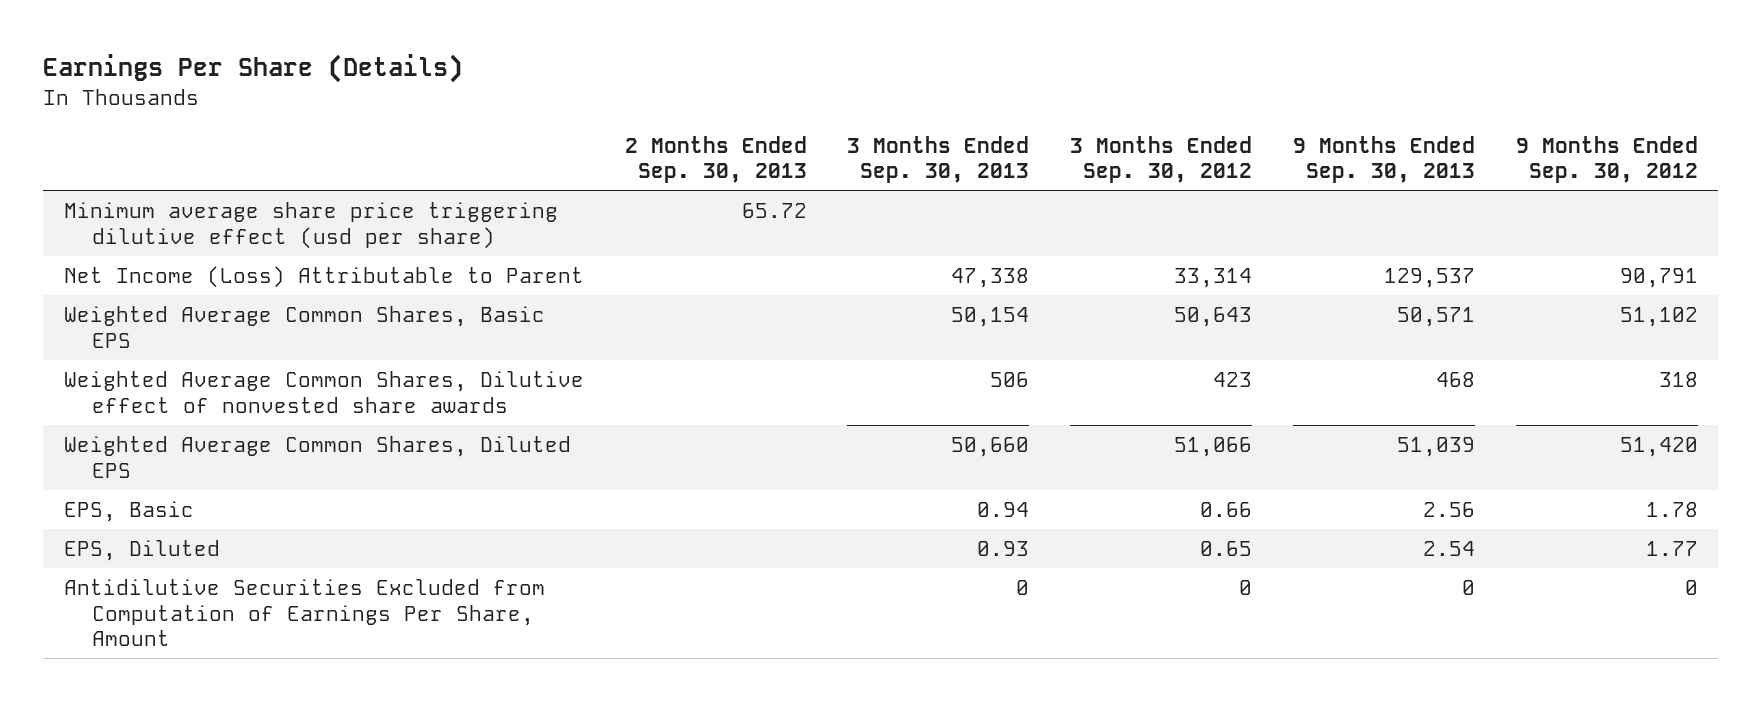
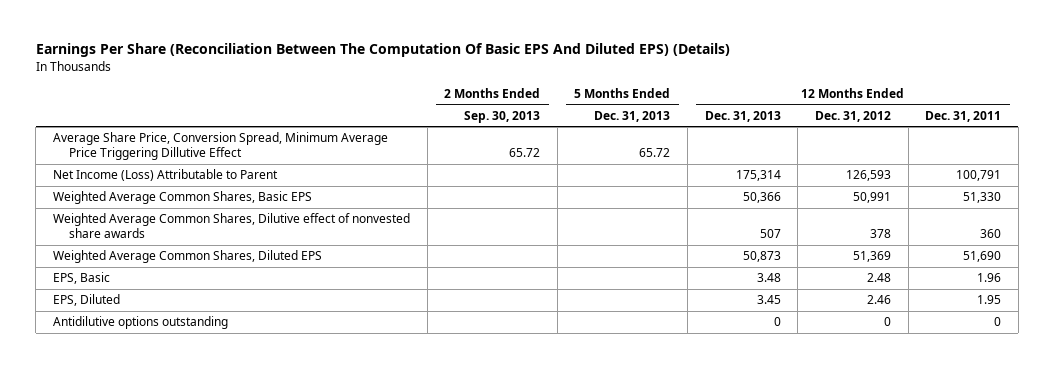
- Earnings Per Share (Details)
+ Earnings Per Share (Reconciliation Between The Computation Of Basic EPS And Diluted EPS) (Details)
- | 2 Months Ended Sep. 30, 2013 | 3 Months Ended Sep. 30, 2013 | 3 Months Ended Sep. 30, 2012 | 9 Months Ended Sep. 30, 2013 | 9 Months Ended Sep. 30, 2012
+ | 2 Months Ended Sep. 30, 2013 | 5 Months Ended Dec. 31, 2013 | 12 Months Ended Dec. 31, 2013 | 12 Months Ended Dec. 31, 2012 | 12 Months Ended Dec. 31, 2011
- Minimum average share price triggering dilutive effect (usd per share) | 65.72 | | | |
+ Average Share Price, Conversion Spread, Minimum Average Price Triggering Dillutive Effect | 65.72 | 65.72 | | |
- Antidilutive Securities Excluded from Computation of Earnings Per Share, Amount | | 0 | 0 | 0 | 0
+ Antidilutive options outstanding | | | 0 | 0 | 0

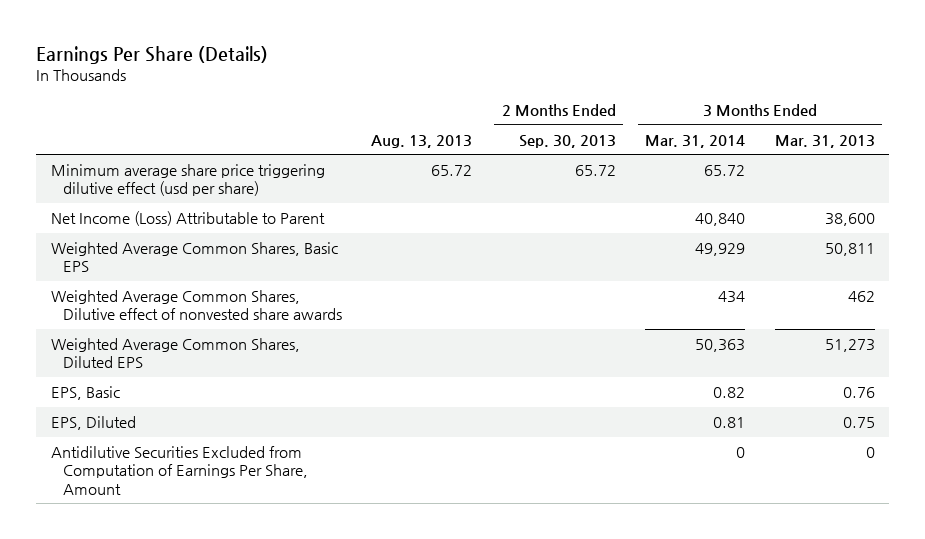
- Earnings Per Share (Reconciliation Between The Computation Of Basic EPS And Diluted EPS) (Details)
+ Earnings Per Share (Details)
- | 2 Months Ended Sep. 30, 2013 | 5 Months Ended Dec. 31, 2013 | 12 Months Ended Dec. 31, 2013 | 12 Months Ended Dec. 31, 2012 | 12 Months Ended Dec. 31, 2011
+ | Aug. 13, 2013 | 2 Months Ended Sep. 30, 2013 | 3 Months Ended Mar. 31, 2014 | 3 Months Ended Mar. 31, 2013
- Average Share Price, Conversion Spread, Minimum Average Price Triggering Dillutive Effect | 65.72 | 65.72 | | |
+ Minimum average share price triggering dilutive effect (usd per share) | 65.72 | 65.72 | 65.72 |
- Antidilutive options outstanding | | | 0 | 0 | 0
+ Antidilutive Securities Excluded from Computation of Earnings Per Share, Amount | | | 0 | 0

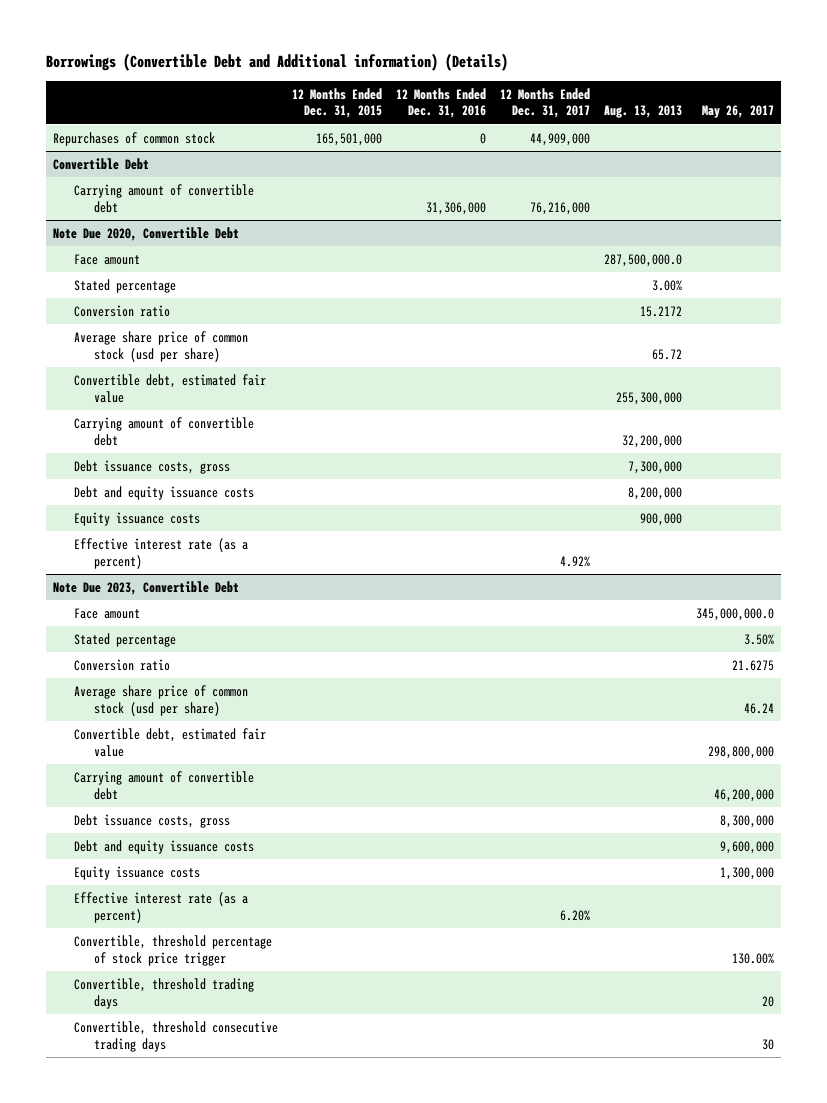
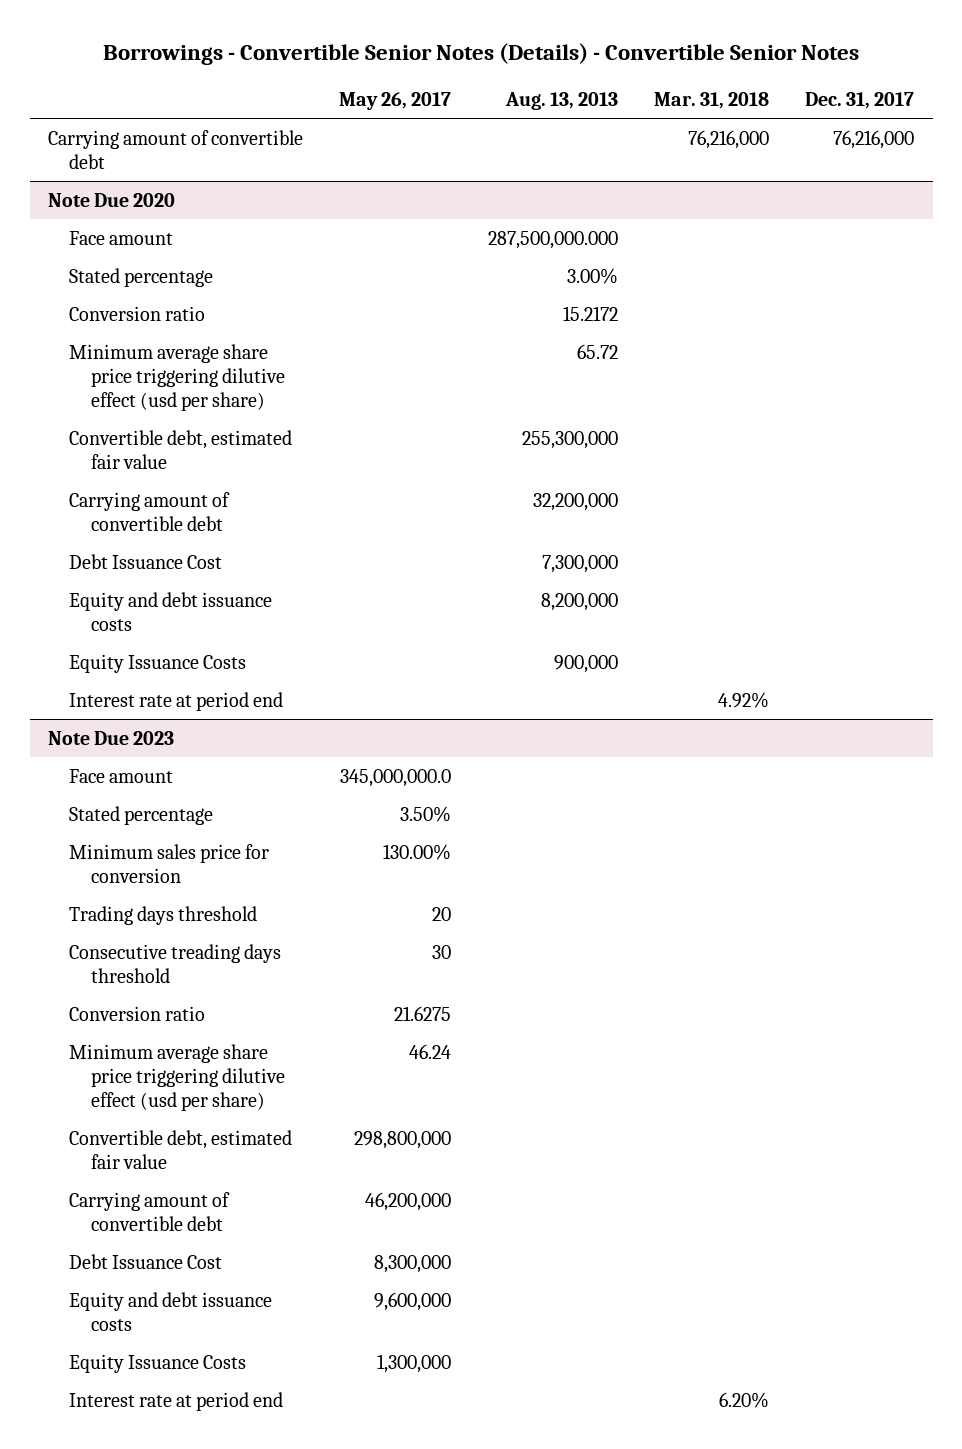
- Borrowings (Convertible Debt and Additional information) (Details)
+ Borrowings - Convertible Senior Notes (Details) - Convertible Senior Notes
- | 12 Months Ended Dec. 31, 2015 | 12 Months Ended Dec. 31, 2016 | 12 Months Ended Dec. 31, 2017 | Aug. 13, 2013 | May 26, 2017
+ | May 26, 2017 | Aug. 13, 2013 | Mar. 31, 2018 | Dec. 31, 2017
- Repurchases of common stock | 165,501,000 | 0 | 44,909,000 | |
- Convertible Debt
- Carrying amount of convertible debt | | 31,306,000 | 76,216,000 | |
- Note Due 2020, Convertible Debt
- Face amount | | | | 287,500,000.0 |
+ Carrying amount of convertible debt | | | 76,216,000 | 76,216,000
+ Note Due 2020
+ Face amount | | 287,500,000.000 | |
- Average share price of common stock (usd per share) | | | | 65.72 |
+ Minimum average share price triggering dilutive effect (usd per share) | | 65.72 | |
- Debt issuance costs, gross | | | | 7,300,000 |
- Debt and equity issuance costs | | | | 8,200,000 |
- Equity issuance costs | | | | 900,000 |
- Effective interest rate (as a percent) | | | 4.92% | |
- Note Due 2023, Convertible Debt
+ Debt Issuance Cost | | 7,300,000 | |
+ Equity and debt issuance costs | | 8,200,000 | |
+ Equity Issuance Costs | | 900,000 | |
+ Interest rate at period end | | | 4.92% |
+ Note Due 2023
+ Minimum sales price for conversion | 130.00% | | |
+ Trading days threshold | 20 | | |
+ Consecutive treading days threshold | 30 | | |
- Average share price of common stock (usd per share) | | | | | 46.24
+ Minimum average share price triggering dilutive effect (usd per share) | 46.24 | | |
- Debt issuance costs, gross | | | | | 8,300,000
- Debt and equity issuance costs | | | | | 9,600,000
- Equity issuance costs | | | | | 1,300,000
- Effective interest rate (as a percent) | | | 6.20% | |
- Convertible, threshold percentage of stock price trigger | | | | | 130.00%
- Convertible, threshold trading days | | | | | 20
- Convertible, threshold consecutive trading days | | | | | 30
+ Debt Issuance Cost | 8,300,000 | | |
+ Equity and debt issuance costs | 9,600,000 | | |
+ Equity Issuance Costs | 1,300,000 | | |
+ Interest rate at period end | | | 6.20% |

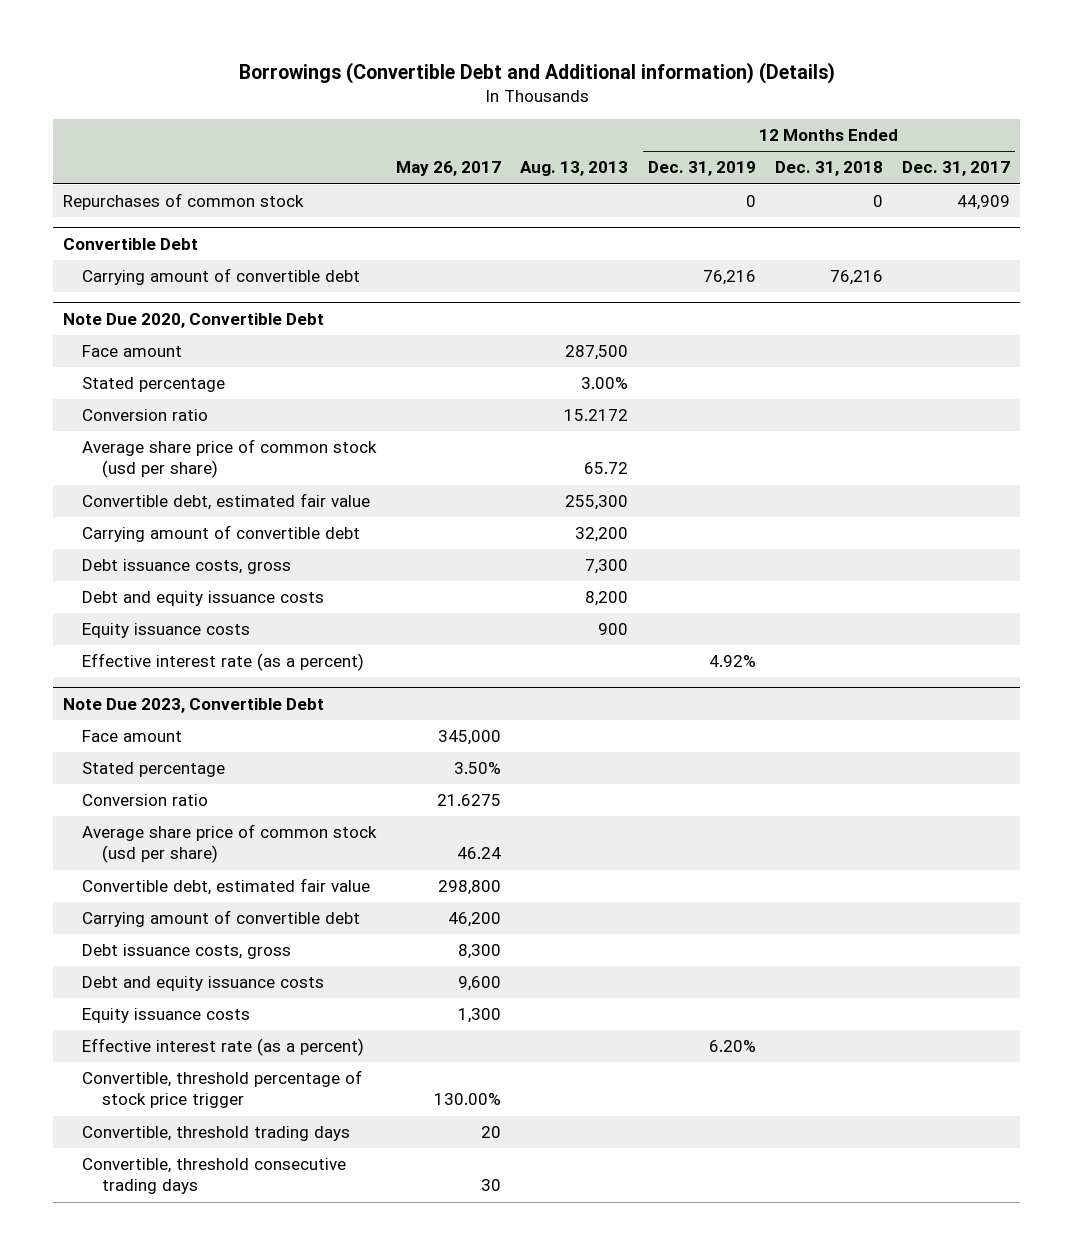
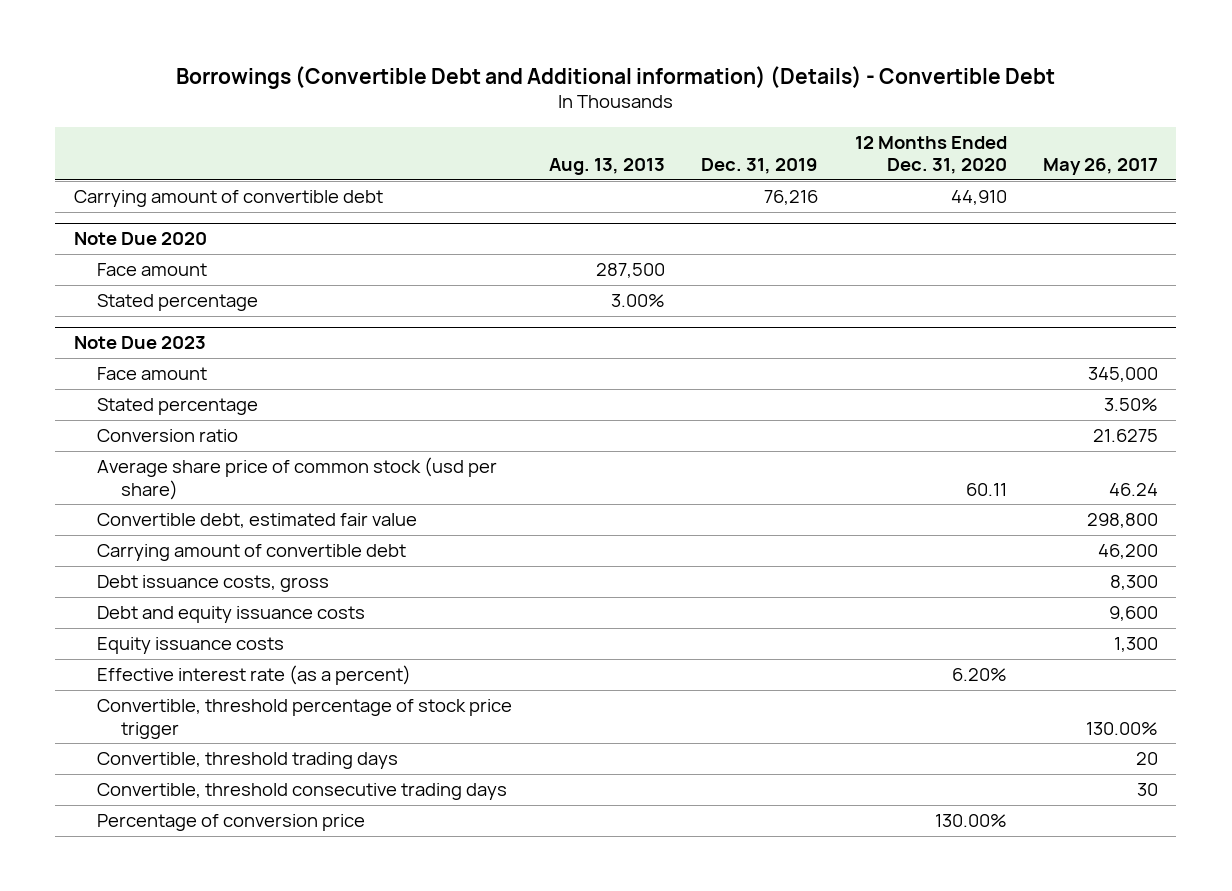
- Borrowings (Convertible Debt and Additional information) (Details)
+ Borrowings (Convertible Debt and Additional information) (Details) - Convertible Debt
- | May 26, 2017 | Aug. 13, 2013 | 12 Months Ended Dec. 31, 2019 | 12 Months Ended Dec. 31, 2018 | 12 Months Ended Dec. 31, 2017
+ | Aug. 13, 2013 | Dec. 31, 2019 | 12 Months Ended Dec. 31, 2020 | May 26, 2017
- Repurchases of common stock | | | 0 | 0 | 44,909
- Convertible Debt
- Carrying amount of convertible debt | | | 76,216 | 76,216 |
- Note Due 2020, Convertible Debt
+ Carrying amount of convertible debt | | 76,216 | 44,910 |
+ Note Due 2020
- Conversion ratio | | 15.2172 | | |
- Average share price of common stock (usd per share) | | 65.72 | | |
- Convertible debt, estimated fair value | | 255,300 | | |
- Carrying amount of convertible debt | | 32,200 | | |
- Debt issuance costs, gross | | 7,300 | | |
- Debt and equity issuance costs | | 8,200 | | |
- Equity issuance costs | | 900 | | |
- Effective interest rate (as a percent) | | | 4.92% | |
- Note Due 2023, Convertible Debt
+ Note Due 2023
+ Percentage of conversion price | | | 130.00% |

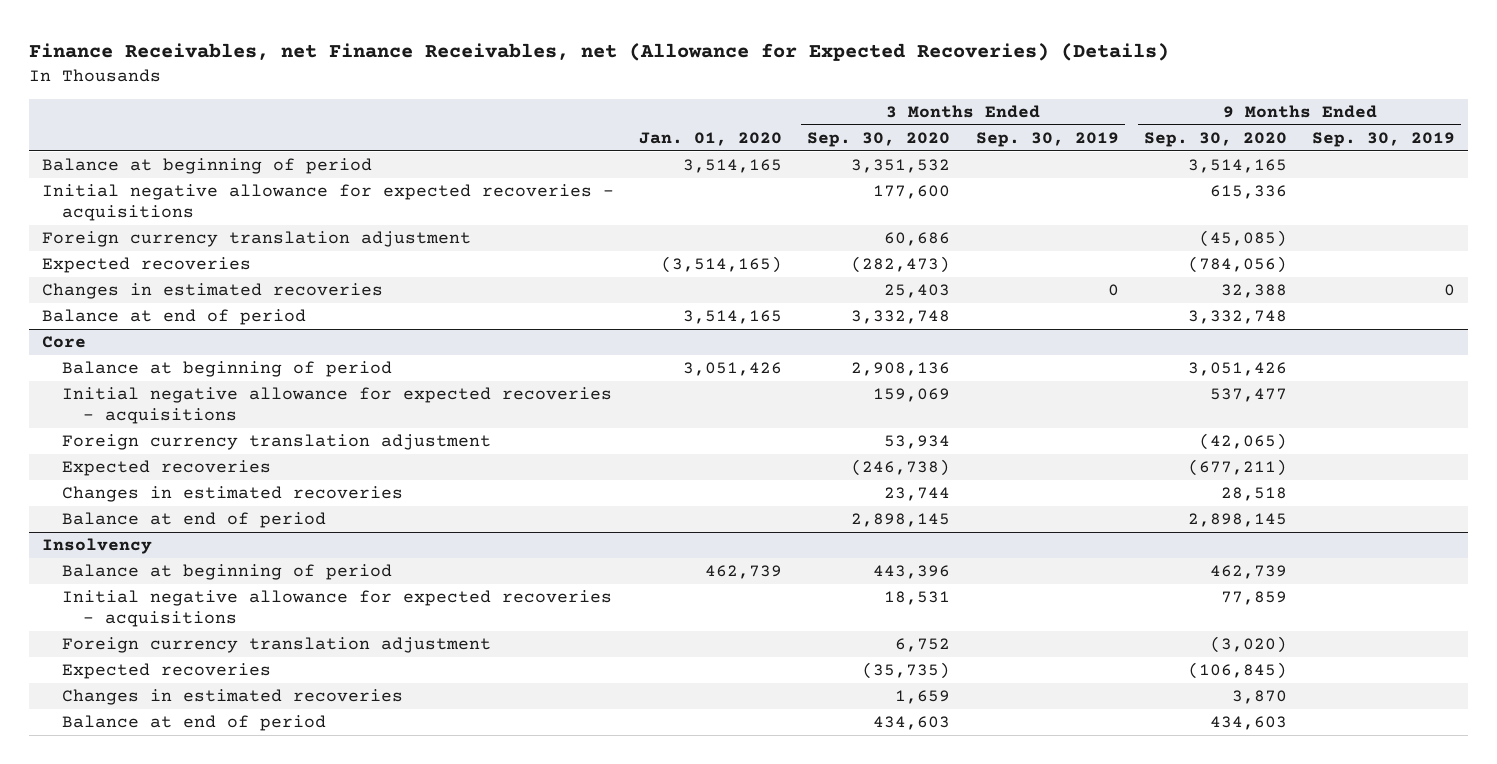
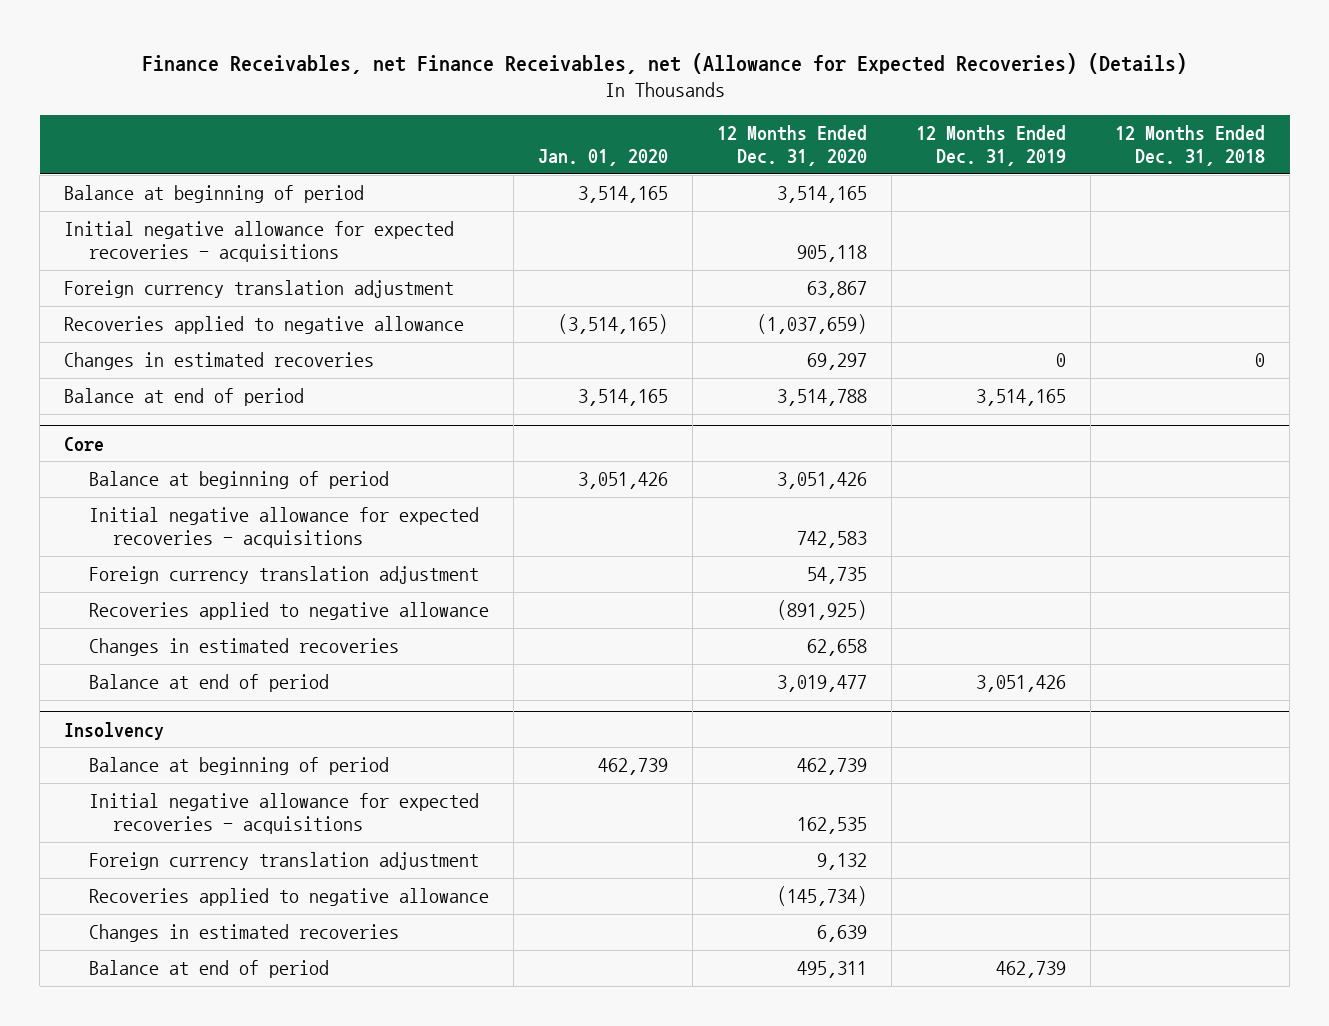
- | Jan. 01, 2020 | 3 Months Ended Sep. 30, 2020 | 3 Months Ended Sep. 30, 2019 | 9 Months Ended Sep. 30, 2020 | 9 Months Ended Sep. 30, 2019
+ | Jan. 01, 2020 | 12 Months Ended Dec. 31, 2020 | 12 Months Ended Dec. 31, 2019 | 12 Months Ended Dec. 31, 2018
- Expected recoveries | (3,514,165) | (282,473) | | (784,056) |
+ Recoveries applied to negative allowance | (3,514,165) | (1,037,659) | |
@ Core
- Expected recoveries | | (246,738) | | (677,211) |
+ Recoveries applied to negative allowance | | (891,925) | |
@ Insolvency
- Expected recoveries | | (35,735) | | (106,845) |
+ Recoveries applied to negative allowance | | (145,734) | |

